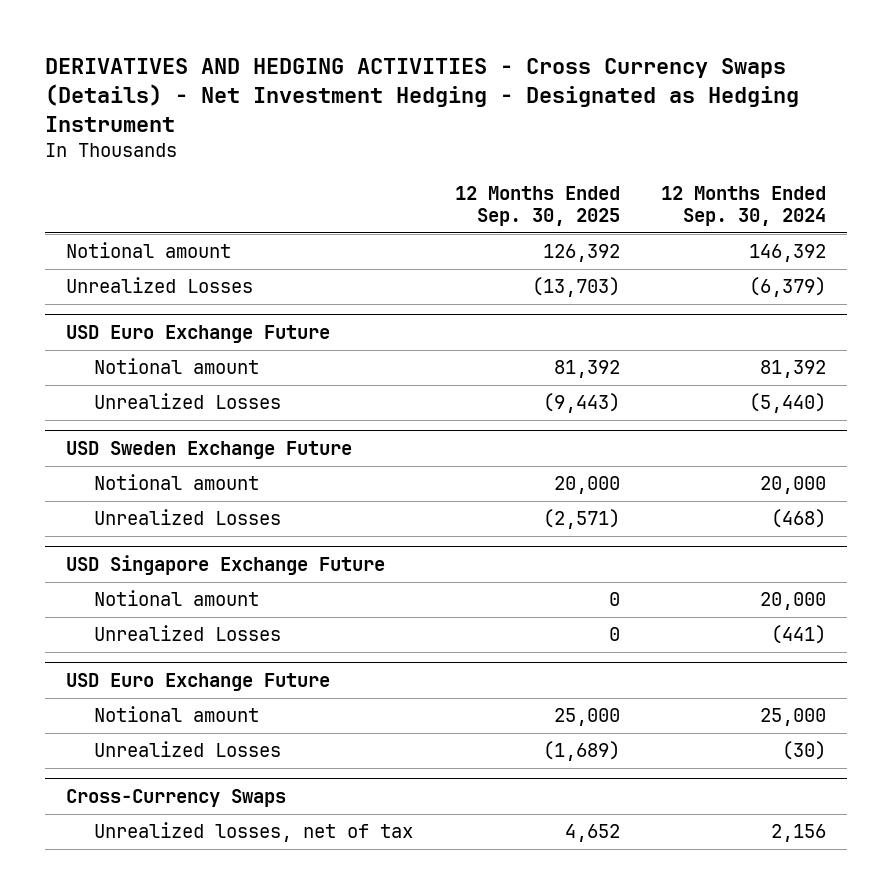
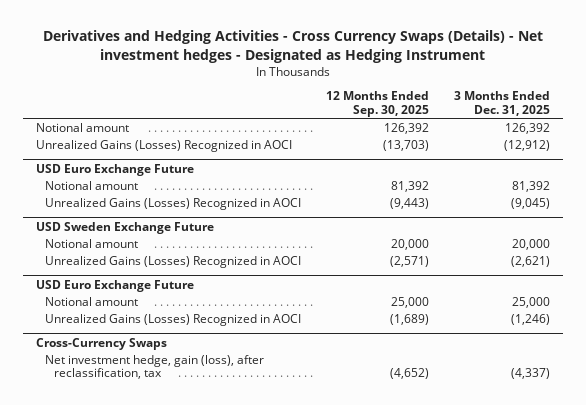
- DERIVATIVES AND HEDGING ACTIVITIES - Cross Currency Swaps (Details) - Net Investment Hedging - Designated as Hedging Instrument
+ Derivatives and Hedging Activities - Cross Currency Swaps (Details) - Net investment hedges - Designated as Hedging Instrument
- | 12 Months Ended Sep. 30, 2025 | 12 Months Ended Sep. 30, 2024
+ | 12 Months Ended Sep. 30, 2025 | 3 Months Ended Dec. 31, 2025
- Unrealized Losses | (13,703) | (6,379)
+ Unrealized Gains (Losses) Recognized in AOCI | (13,703) | (12,912)
@ USD Euro Exchange Future
- Unrealized Losses | (9,443) | (5,440)
+ Unrealized Gains (Losses) Recognized in AOCI | (9,443) | (9,045)
@ USD Sweden Exchange Future
- Unrealized Losses | (2,571) | (468)
- USD Singapore Exchange Future
- Notional amount | 0 | 20,000
- Unrealized Losses | 0 | (441)
@ USD Sweden Exchange Future
+ Unrealized Gains (Losses) Recognized in AOCI | (2,571) | (2,621)
@ USD Euro Exchange Future
- Unrealized Losses | (1,689) | (30)
+ Unrealized Gains (Losses) Recognized in AOCI | (1,689) | (1,246)
@ Cross-Currency Swaps
- Unrealized losses, net of tax | 4,652 | 2,156
+ Net investment hedge, gain (loss), after reclassification, tax | (4,652) | (4,337)

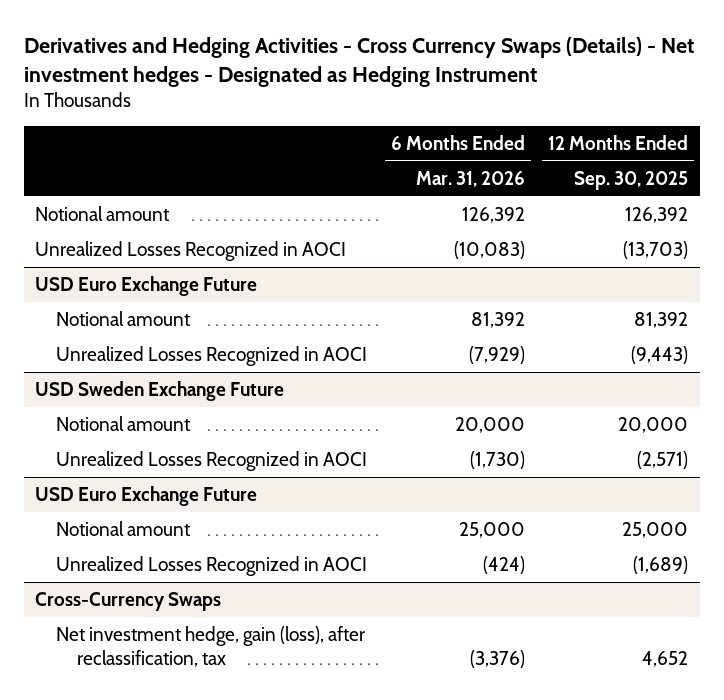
- | 12 Months Ended Sep. 30, 2025 | 3 Months Ended Dec. 31, 2025
+ | 6 Months Ended Mar. 31, 2026 | 12 Months Ended Sep. 30, 2025
- Unrealized Gains (Losses) Recognized in AOCI | (13,703) | (12,912)
+ Unrealized Losses Recognized in AOCI | (10,083) | (13,703)
@ USD Euro Exchange Future
- Unrealized Gains (Losses) Recognized in AOCI | (9,443) | (9,045)
+ Unrealized Losses Recognized in AOCI | (7,929) | (9,443)
@ USD Sweden Exchange Future
- Unrealized Gains (Losses) Recognized in AOCI | (2,571) | (2,621)
+ Unrealized Losses Recognized in AOCI | (1,730) | (2,571)
@ USD Euro Exchange Future
- Unrealized Gains (Losses) Recognized in AOCI | (1,689) | (1,246)
+ Unrealized Losses Recognized in AOCI | (424) | (1,689)
@ Cross-Currency Swaps
- Net investment hedge, gain (loss), after reclassification, tax | (4,652) | (4,337)
+ Net investment hedge, gain (loss), after reclassification, tax | (3,376) | 4,652

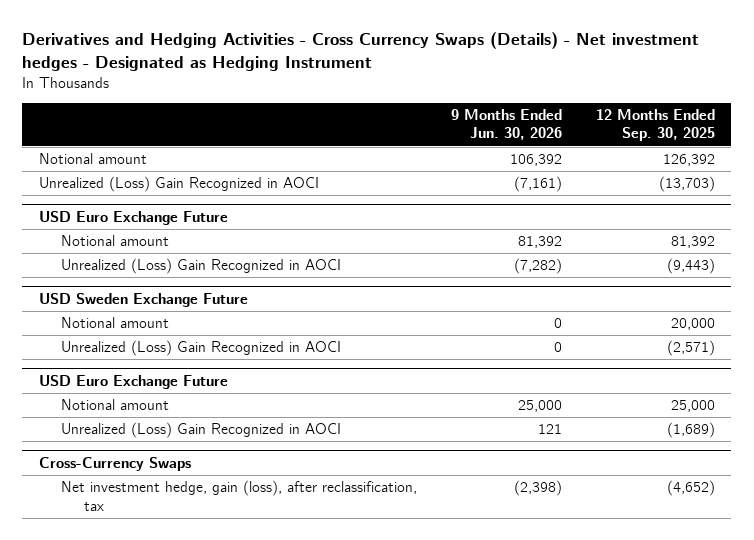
- | 6 Months Ended Mar. 31, 2026 | 12 Months Ended Sep. 30, 2025
+ | 9 Months Ended Jun. 30, 2026 | 12 Months Ended Sep. 30, 2025
- Unrealized Losses Recognized in AOCI | (10,083) | (13,703)
+ Unrealized (Loss) Gain Recognized in AOCI | (7,161) | (13,703)
@ USD Euro Exchange Future
- Unrealized Losses Recognized in AOCI | (7,929) | (9,443)
+ Unrealized (Loss) Gain Recognized in AOCI | (7,282) | (9,443)
@ USD Sweden Exchange Future
- Unrealized Losses Recognized in AOCI | (1,730) | (2,571)
+ Unrealized (Loss) Gain Recognized in AOCI | 0 | (2,571)
@ USD Euro Exchange Future
- Unrealized Losses Recognized in AOCI | (424) | (1,689)
+ Unrealized (Loss) Gain Recognized in AOCI | 121 | (1,689)
@ Cross-Currency Swaps
- Net investment hedge, gain (loss), after reclassification, tax | (3,376) | 4,652
+ Net investment hedge, gain (loss), after reclassification, tax | (2,398) | (4,652)

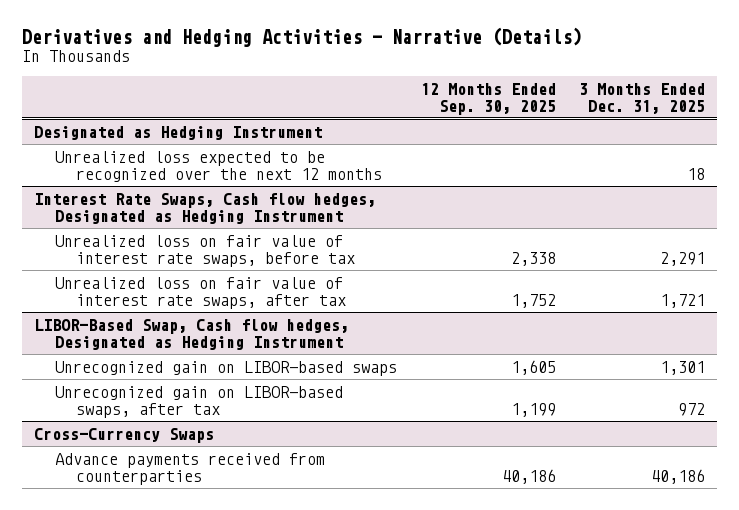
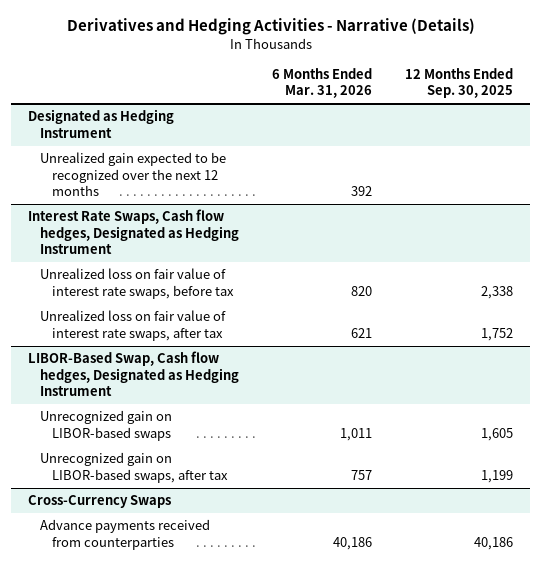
- | 12 Months Ended Sep. 30, 2025 | 3 Months Ended Dec. 31, 2025
+ | 6 Months Ended Mar. 31, 2026 | 12 Months Ended Sep. 30, 2025
@ Designated as Hedging Instrument
- Unrealized loss expected to be recognized over the next 12 months | | 18
+ Unrealized gain expected to be recognized over the next 12 months | 392 |

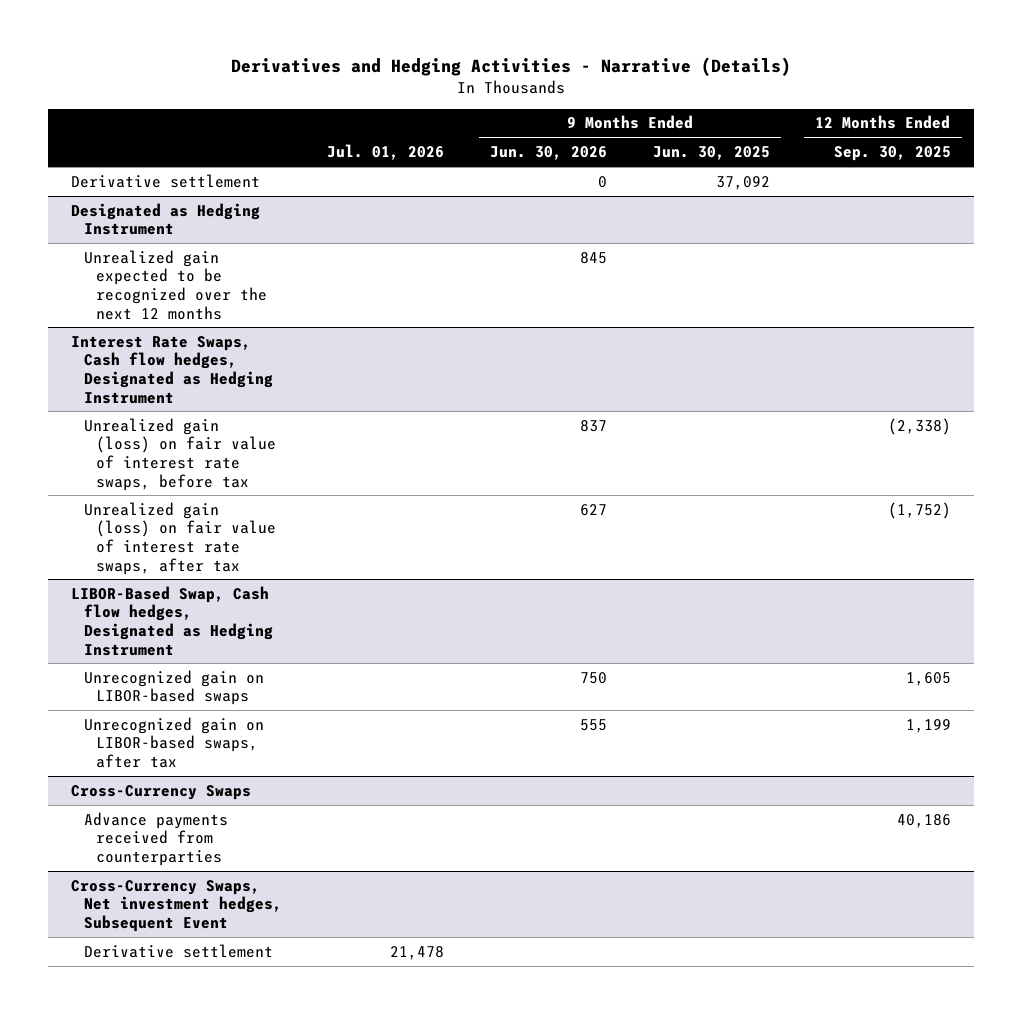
- | 6 Months Ended Mar. 31, 2026 | 12 Months Ended Sep. 30, 2025
+ | Jul. 01, 2026 | 9 Months Ended Jun. 30, 2026 | 9 Months Ended Jun. 30, 2025 | 12 Months Ended Sep. 30, 2025
+ Derivative settlement | | 0 | 37,092 |
@ Interest Rate Swaps, Cash flow hedges, Designated as Hedging Instrument
- Unrealized loss on fair value of interest rate swaps, before tax | 820 | 2,338
- Unrealized loss on fair value of interest rate swaps, after tax | 621 | 1,752
+ Unrealized gain (loss) on fair value of interest rate swaps, before tax | | 837 | | (2,338)
+ Unrealized gain (loss) on fair value of interest rate swaps, after tax | | 627 | | (1,752)
+ Cross-Currency Swaps, Net investment hedges, Subsequent Event
+ Derivative settlement | 21,478 | | |

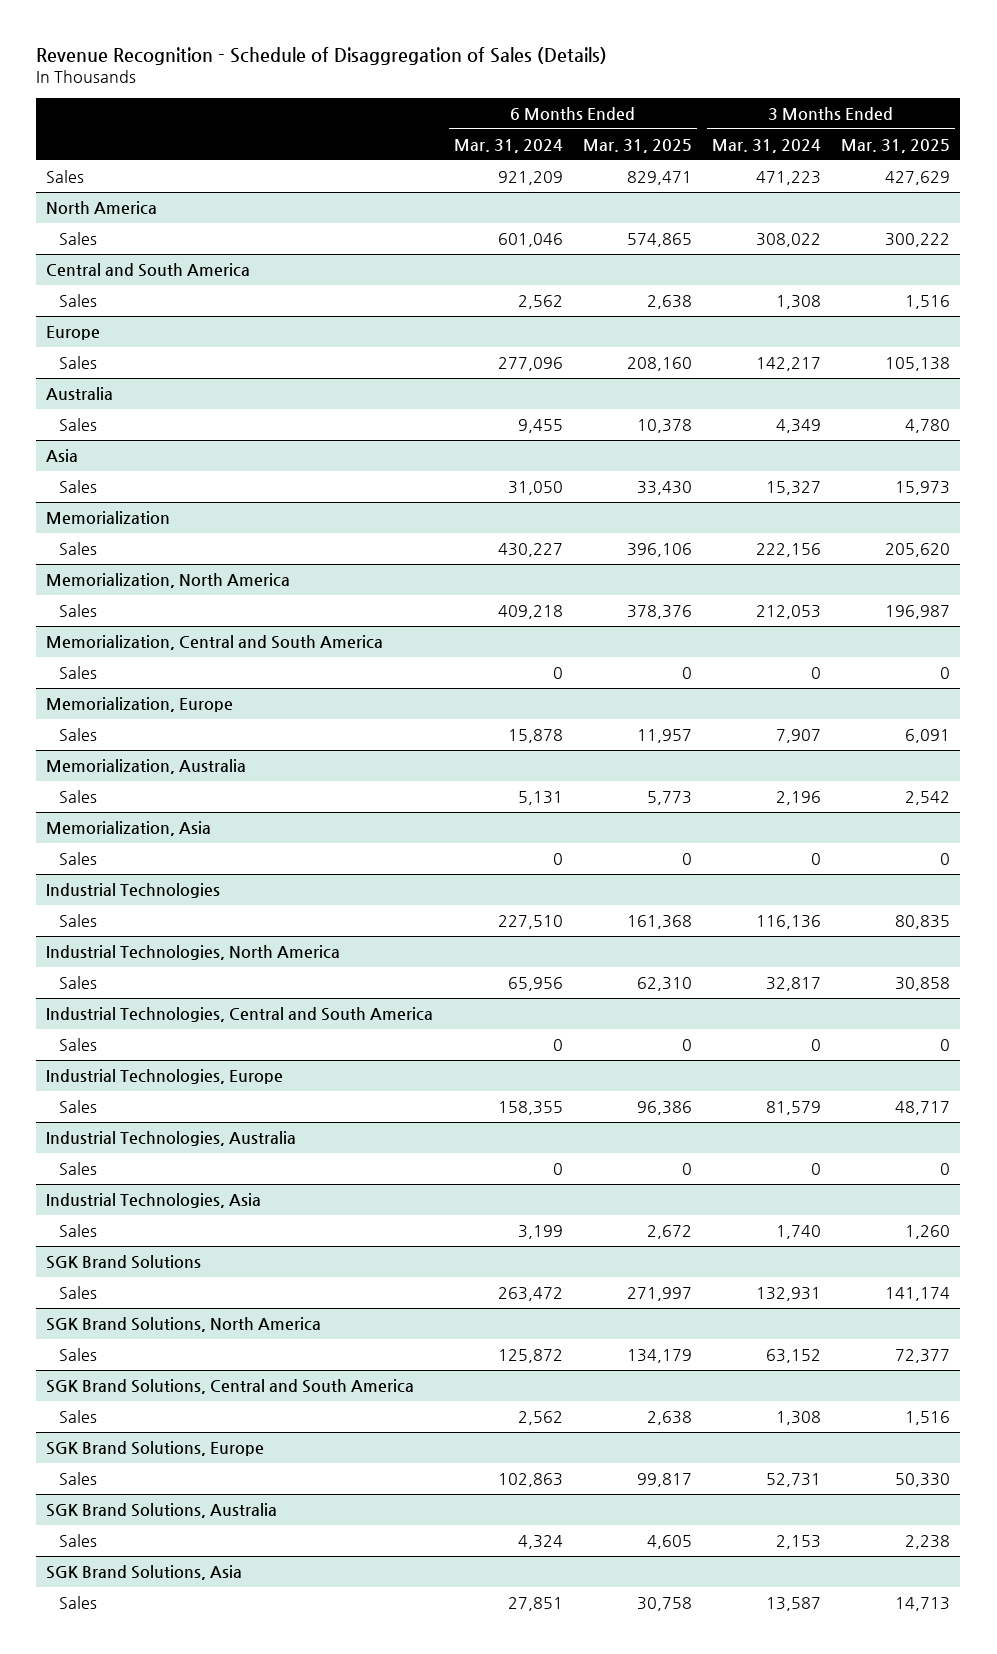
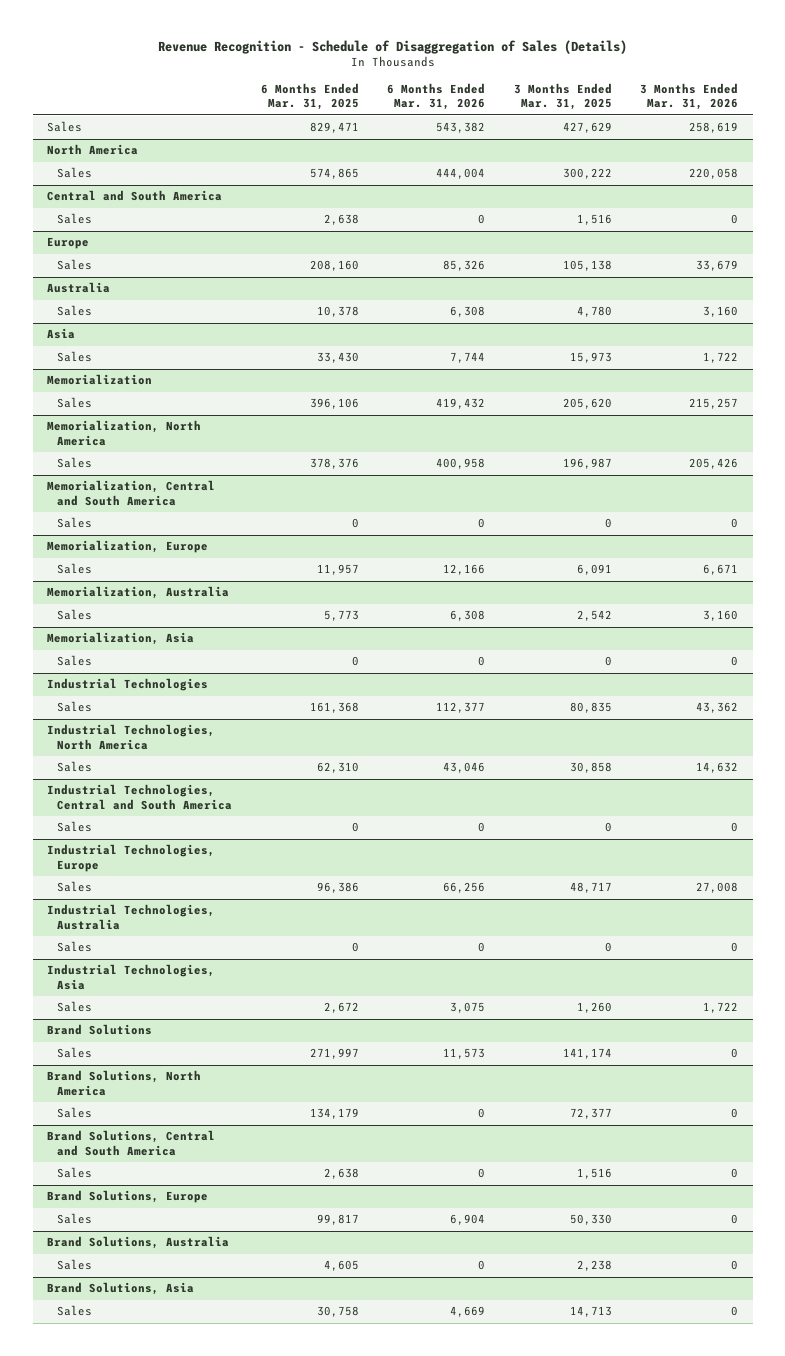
- | 6 Months Ended Mar. 31, 2024 | 6 Months Ended Mar. 31, 2025 | 3 Months Ended Mar. 31, 2024 | 3 Months Ended Mar. 31, 2025
+ | 6 Months Ended Mar. 31, 2025 | 6 Months Ended Mar. 31, 2026 | 3 Months Ended Mar. 31, 2025 | 3 Months Ended Mar. 31, 2026
- SGK Brand Solutions
+ Brand Solutions
- SGK Brand Solutions, North America
+ Brand Solutions, North America
- SGK Brand Solutions, Central and South America
+ Brand Solutions, Central and South America
- SGK Brand Solutions, Europe
+ Brand Solutions, Europe
- SGK Brand Solutions, Australia
+ Brand Solutions, Australia
- SGK Brand Solutions, Asia
+ Brand Solutions, Asia

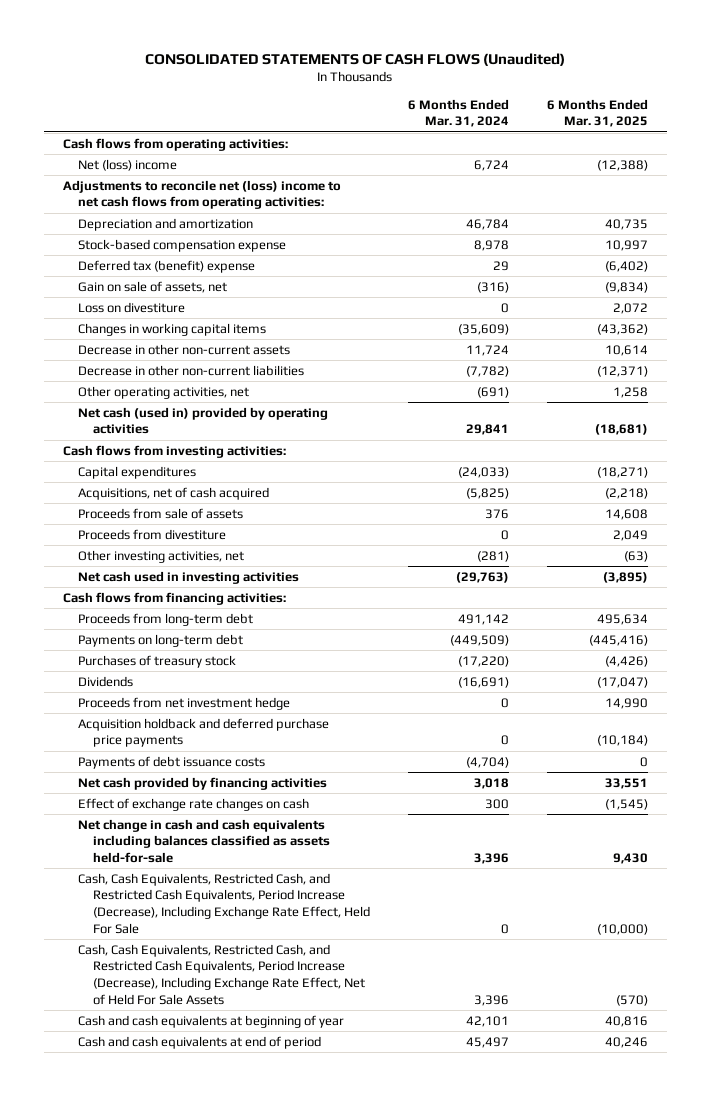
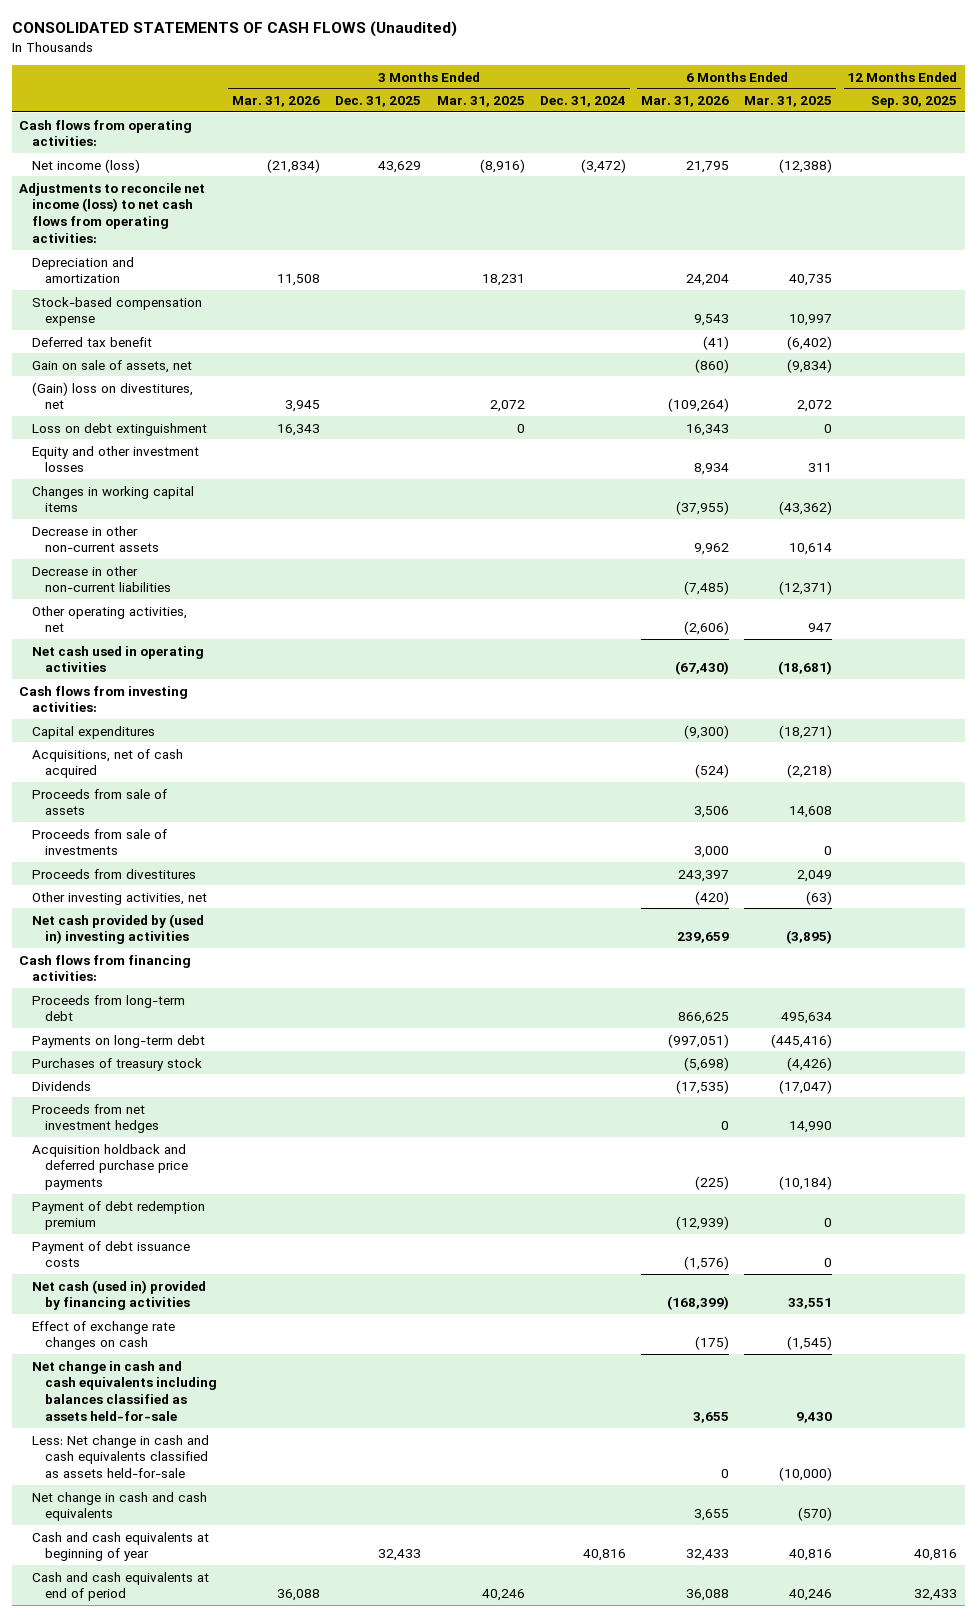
- | 6 Months Ended Mar. 31, 2024 | 6 Months Ended Mar. 31, 2025
+ | 3 Months Ended Mar. 31, 2026 | 3 Months Ended Dec. 31, 2025 | 3 Months Ended Mar. 31, 2025 | 3 Months Ended Dec. 31, 2024 | 6 Months Ended Mar. 31, 2026 | 6 Months Ended Mar. 31, 2025 | 12 Months Ended Sep. 30, 2025
- Net (loss) income | 6,724 | (12,388)
- Adjustments to reconcile net (loss) income to net cash flows from operating activities:
+ Net income (loss) | (21,834) | 43,629 | (8,916) | (3,472) | 21,795 | (12,388) |
+ Adjustments to reconcile net income (loss) to net cash flows from operating activities:
- Deferred tax (benefit) expense | 29 | (6,402)
+ Deferred tax benefit | | | | | (41) | (6,402) |
- Loss on divestiture | 0 | 2,072
+ (Gain) loss on divestitures, net | 3,945 | | 2,072 | | (109,264) | 2,072 |
+ Loss on debt extinguishment | 16,343 | | 0 | | 16,343 | 0 |
+ Equity and other investment losses | | | | | 8,934 | 311 |
- Other operating activities, net | (691) | 1,258
- Net cash (used in) provided by operating activities | 29,841 | (18,681)
+ Other operating activities, net | | | | | (2,606) | 947 |
+ Net cash used in operating activities | | | | | (67,430) | (18,681) |
- Proceeds from divestiture | 0 | 2,049
+ Proceeds from sale of investments | | | | | 3,000 | 0 |
+ Proceeds from divestitures | | | | | 243,397 | 2,049 |
- Net cash used in investing activities | (29,763) | (3,895)
+ Net cash provided by (used in) investing activities | | | | | 239,659 | (3,895) |
- Proceeds from net investment hedge | 0 | 14,990
+ Proceeds from net investment hedges | | | | | 0 | 14,990 |
- Payments of debt issuance costs | (4,704) | 0
- Net cash provided by financing activities | 3,018 | 33,551
+ Payment of debt redemption premium | | | | | (12,939) | 0 |
+ Payment of debt issuance costs | | | | | (1,576) | 0 |
+ Net cash (used in) provided by financing activities | | | | | (168,399) | 33,551 |
- Cash, Cash Equivalents, Restricted Cash, and Restricted Cash Equivalents, Period Increase (Decrease), Including Exchange Rate Effect, Held For Sale | 0 | (10,000)
- Cash, Cash Equivalents, Restricted Cash, and Restricted Cash Equivalents, Period Increase (Decrease), Including Exchange Rate Effect, Net of Held For Sale Assets | 3,396 | (570)
+ Less: Net change in cash and cash equivalents classified as assets held-for-sale | | | | | 0 | (10,000) |
+ Net change in cash and cash equivalents | | | | | 3,655 | (570) |

